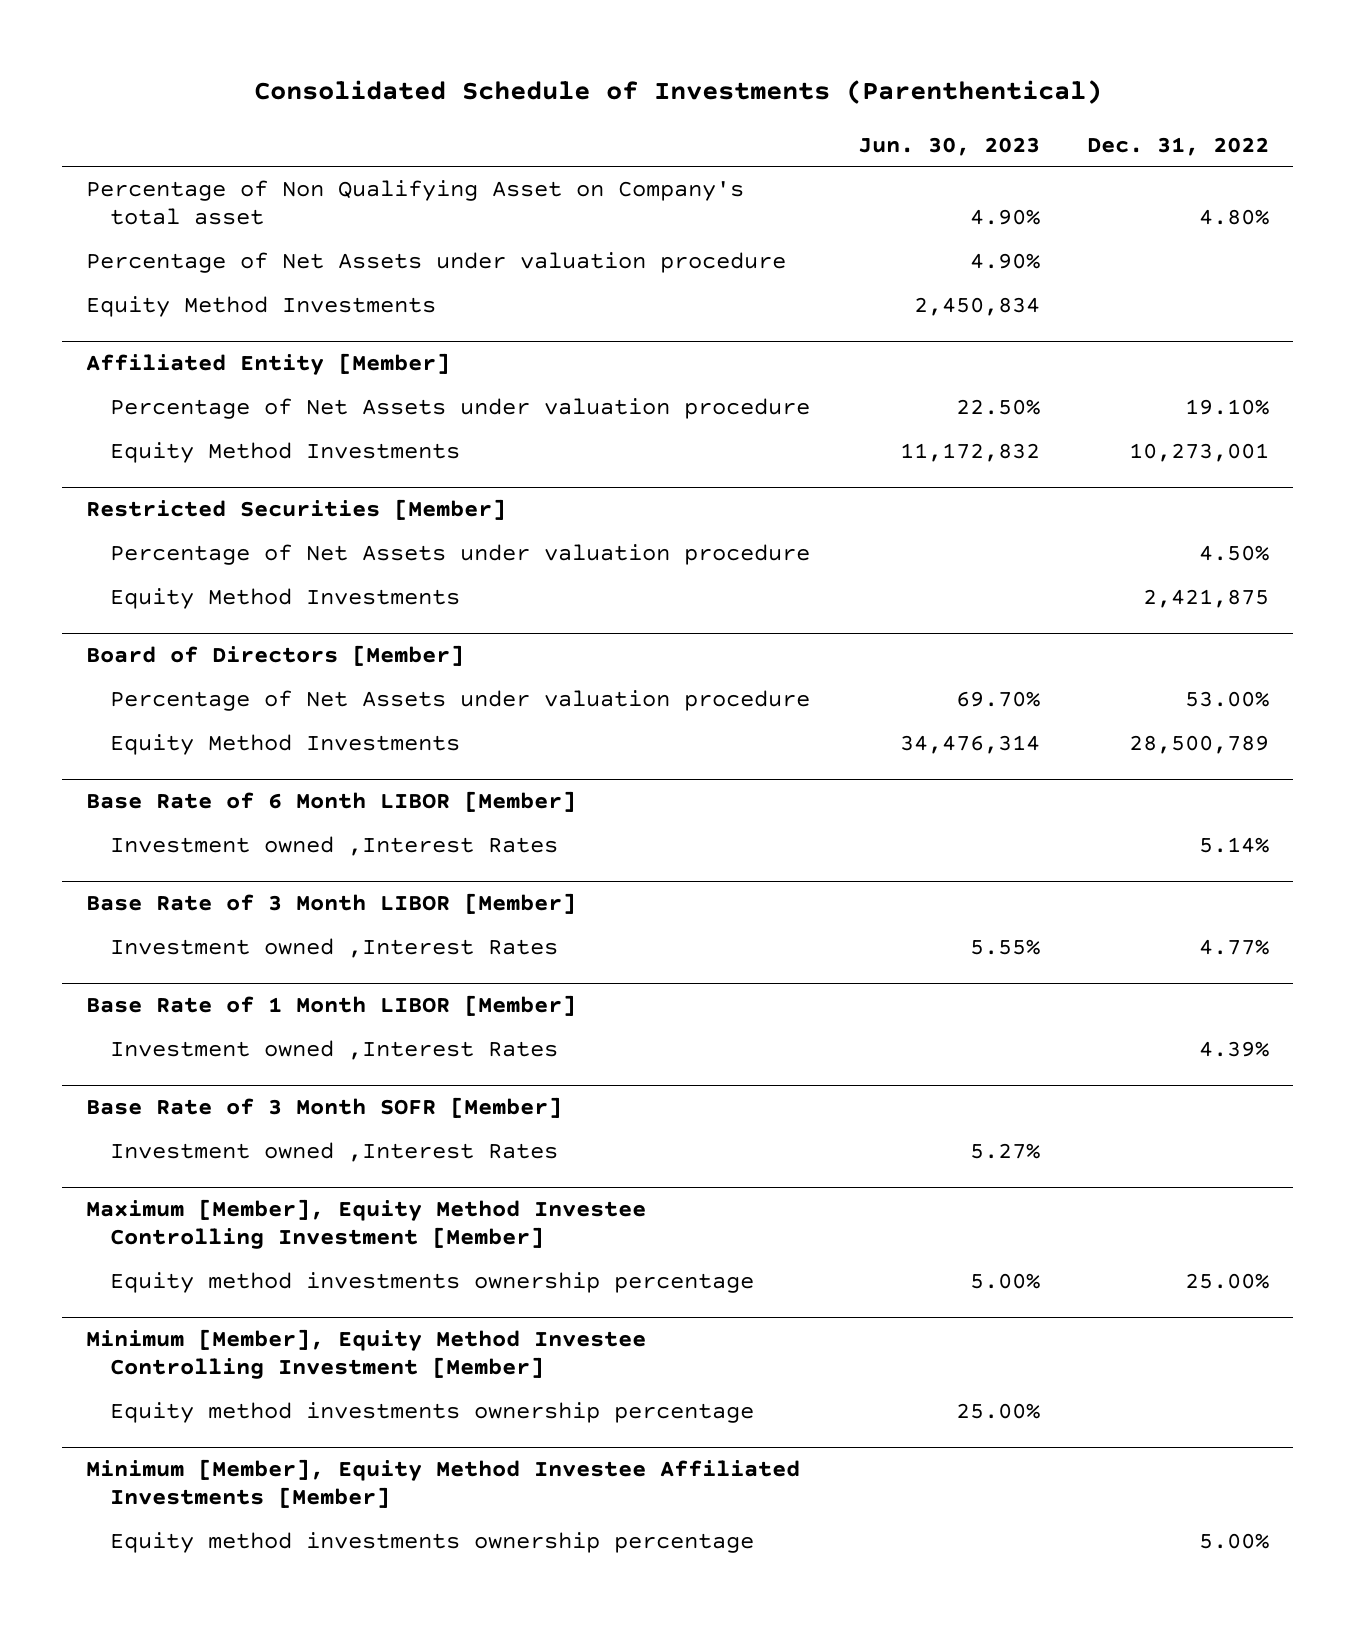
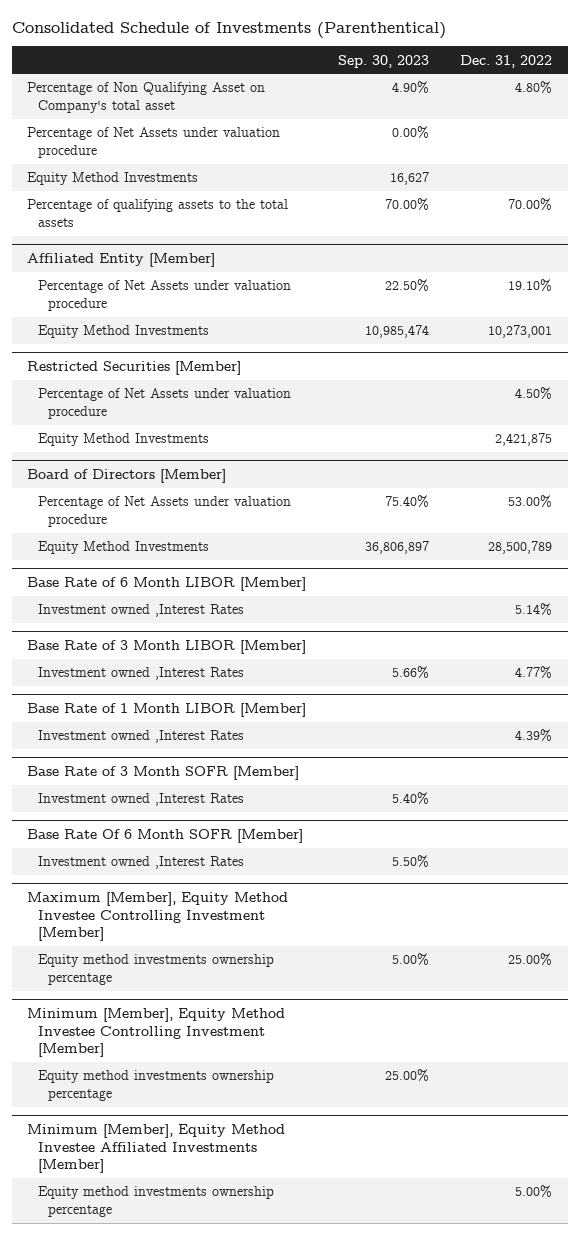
- | Jun. 30, 2023 | Dec. 31, 2022
+ | Sep. 30, 2023 | Dec. 31, 2022
+ Percentage of qualifying assets to the total assets | 70.00% | 70.00%
+ Base Rate Of 6 Month SOFR [Member]
+ Investment owned ,Interest Rates | 5.50% |

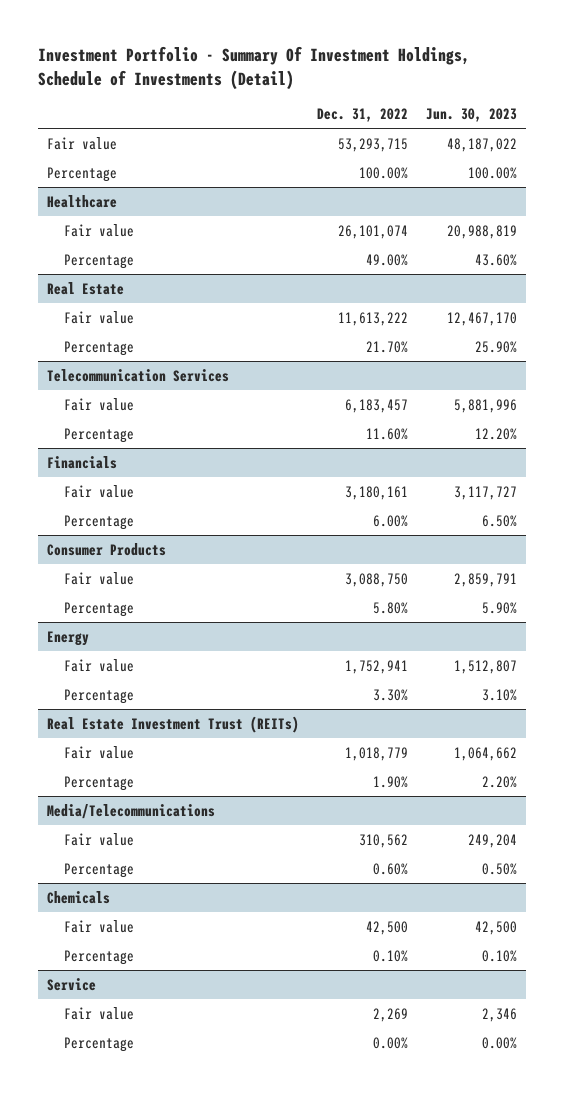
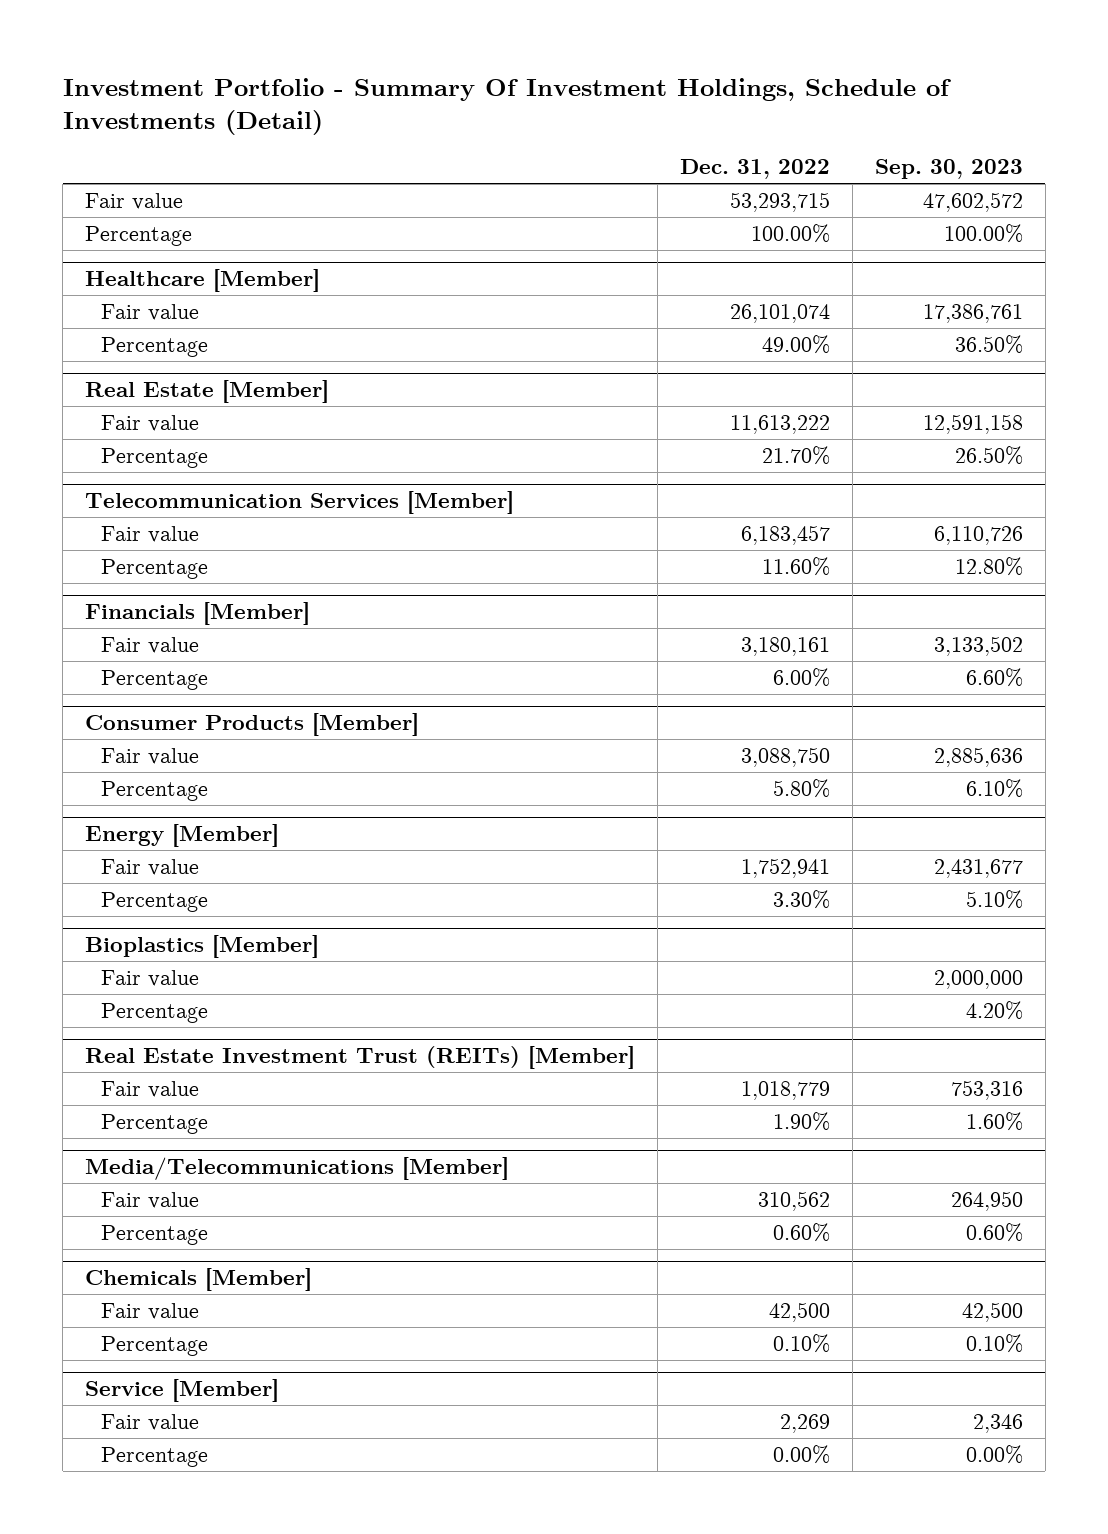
- | Dec. 31, 2022 | Jun. 30, 2023
+ | Dec. 31, 2022 | Sep. 30, 2023
- Healthcare
+ Healthcare [Member]
- Real Estate
+ Real Estate [Member]
- Telecommunication Services
+ Telecommunication Services [Member]
- Financials
+ Financials [Member]
- Consumer Products
+ Consumer Products [Member]
- Energy
+ Energy [Member]
- Real Estate Investment Trust (REITs)
+ Bioplastics [Member]
+ Fair value | | 2,000,000
+ Percentage | | 4.20%
+ Real Estate Investment Trust (REITs) [Member]
- Media/Telecommunications
+ Media/Telecommunications [Member]
- Chemicals
+ Chemicals [Member]
- Service
+ Service [Member]

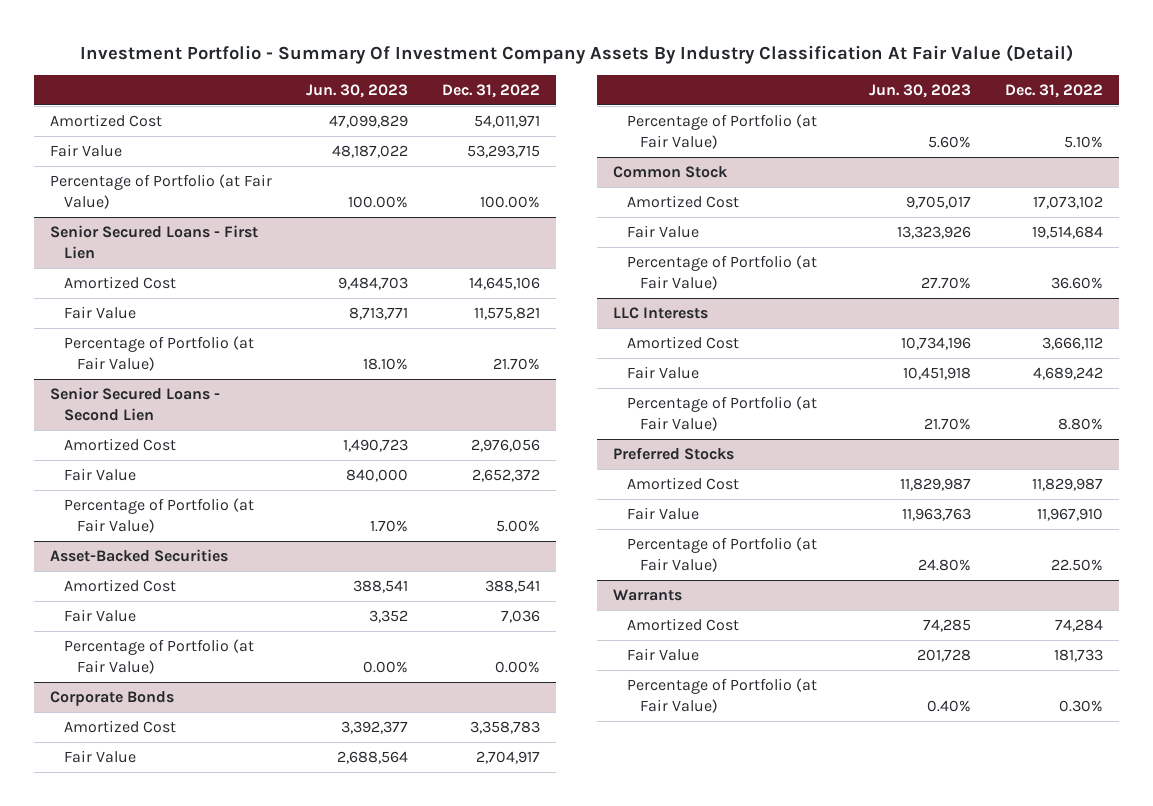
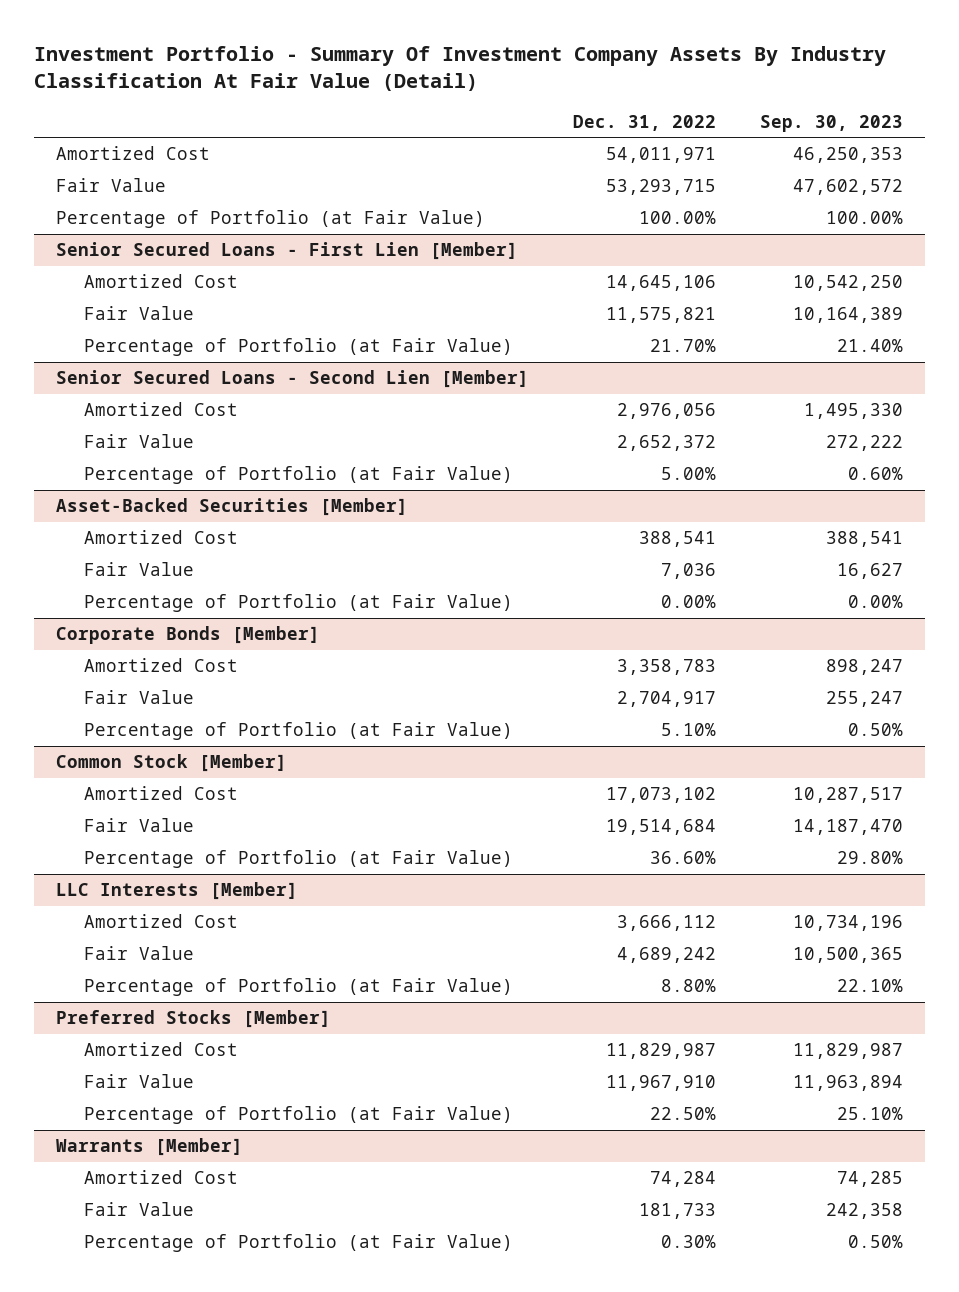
- | Jun. 30, 2023 | Dec. 31, 2022
+ | Dec. 31, 2022 | Sep. 30, 2023
- Senior Secured Loans - First Lien
+ Senior Secured Loans - First Lien [Member]
- Senior Secured Loans - Second Lien
+ Senior Secured Loans - Second Lien [Member]
- Asset-Backed Securities
+ Asset-Backed Securities [Member]
- Corporate Bonds
+ Corporate Bonds [Member]
- Common Stock
+ Common Stock [Member]
- LLC Interests
+ LLC Interests [Member]
- Preferred Stocks
+ Preferred Stocks [Member]
- Warrants
+ Warrants [Member]

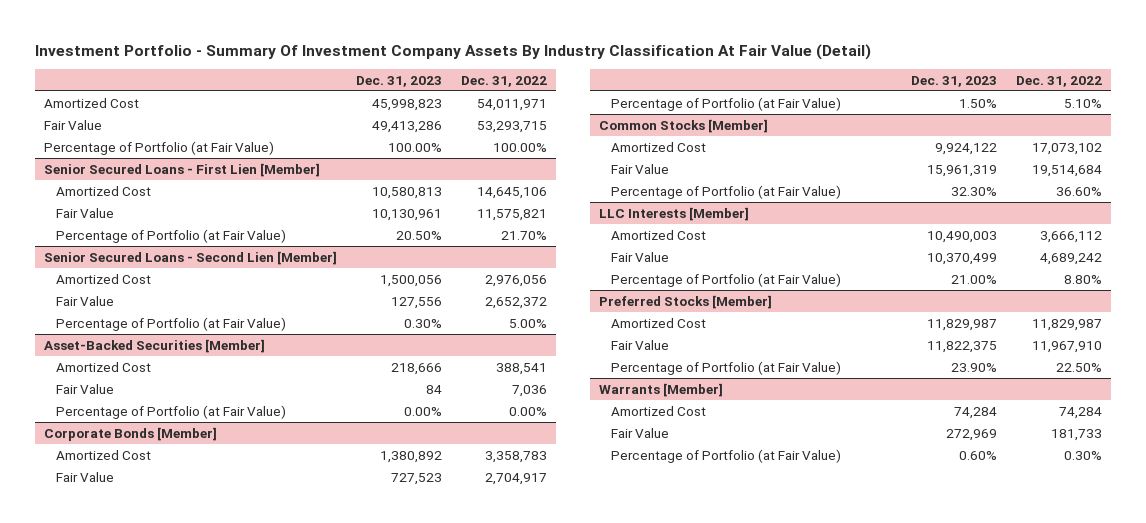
- | Dec. 31, 2022 | Sep. 30, 2023
+ | Dec. 31, 2023 | Dec. 31, 2022
- Common Stock [Member]
+ Common Stocks [Member]

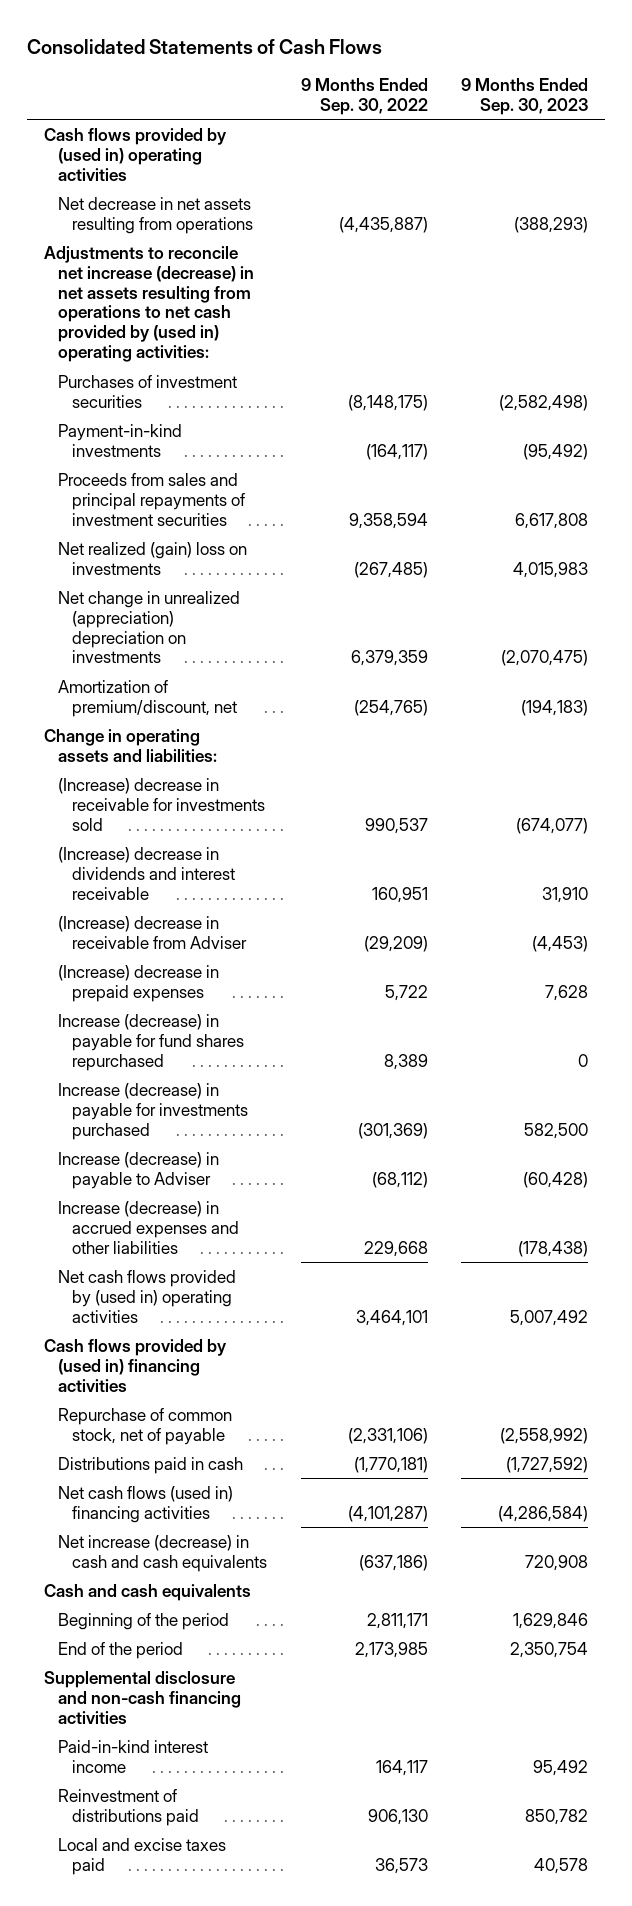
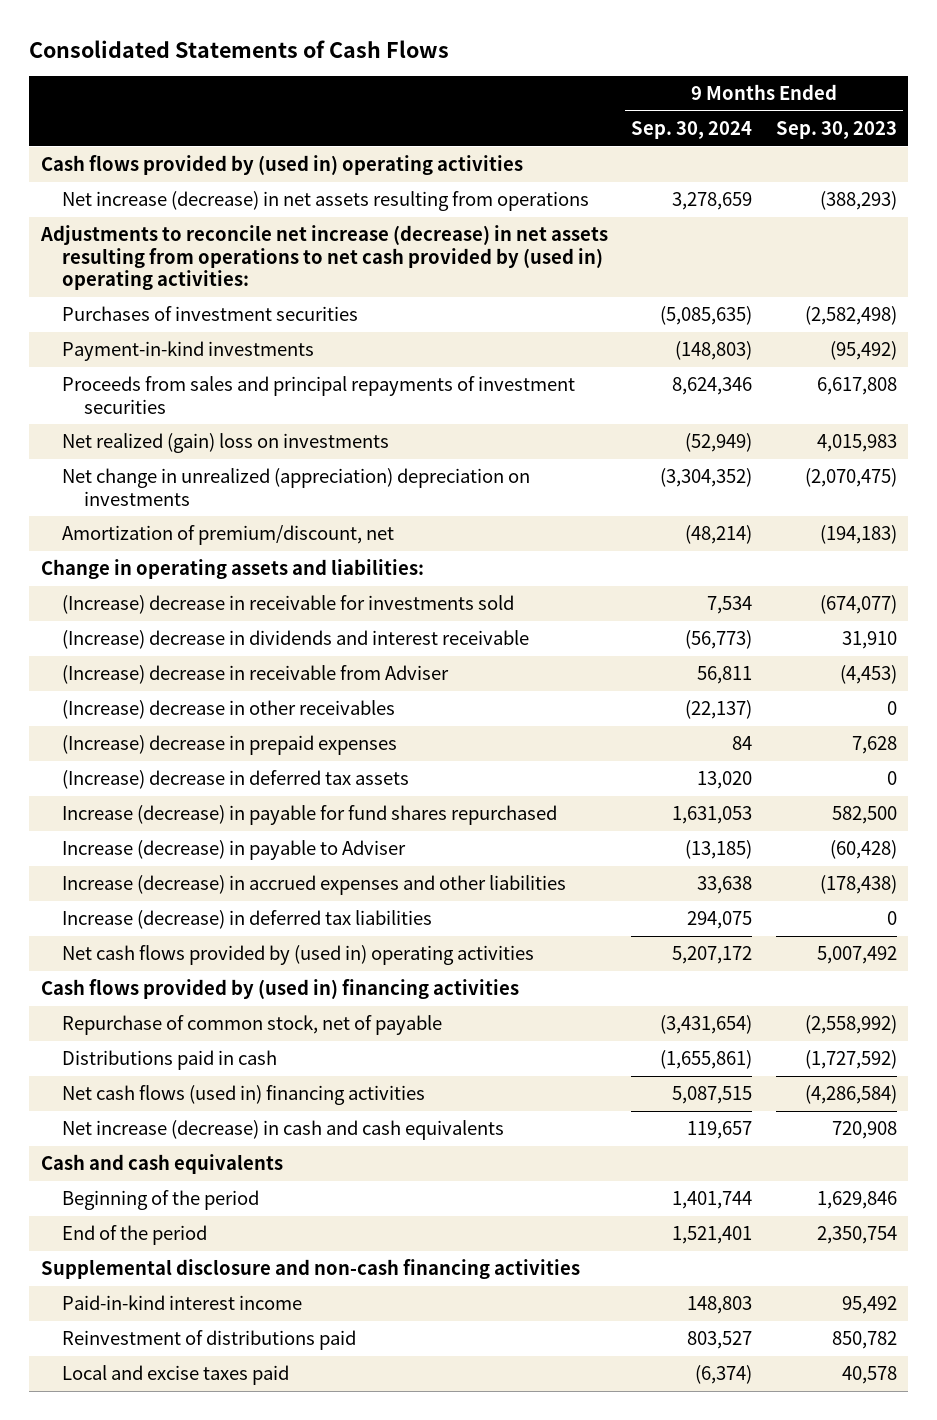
- | 9 Months Ended Sep. 30, 2022 | 9 Months Ended Sep. 30, 2023
+ | 9 Months Ended Sep. 30, 2024 | 9 Months Ended Sep. 30, 2023
- Net decrease in net assets resulting from operations | (4,435,887) | (388,293)
+ Net increase (decrease) in net assets resulting from operations | 3,278,659 | (388,293)
+ (Increase) decrease in other receivables | (22,137) | 0
- Increase (decrease) in payable for fund shares repurchased | 8,389 | 0
- Increase (decrease) in payable for investments purchased | (301,369) | 582,500
+ (Increase) decrease in deferred tax assets | 13,020 | 0
+ Increase (decrease) in payable for fund shares repurchased | 1,631,053 | 582,500
+ Increase (decrease) in deferred tax liabilities | 294,075 | 0

